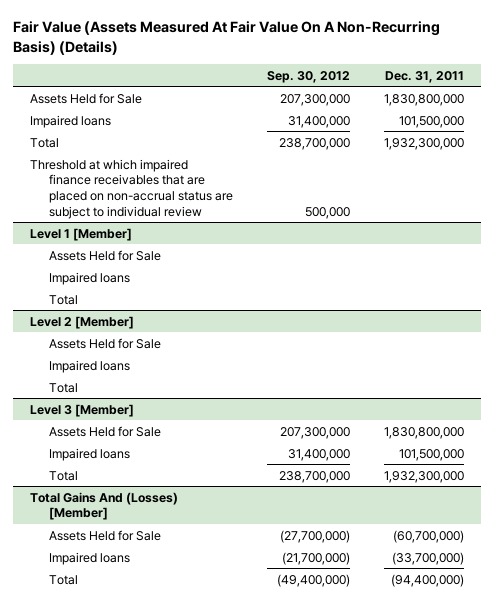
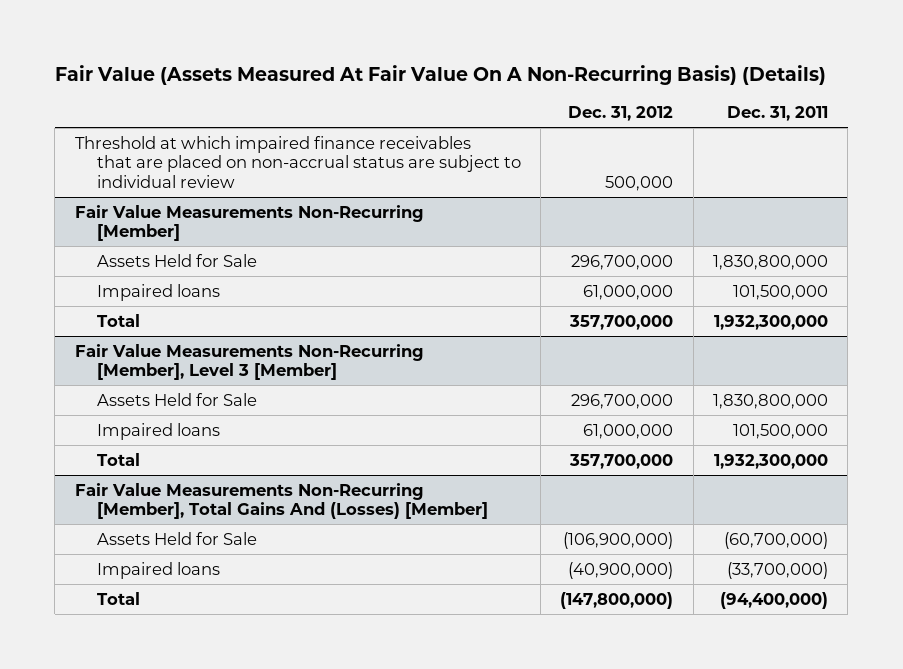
- | Sep. 30, 2012 | Dec. 31, 2011
+ | Dec. 31, 2012 | Dec. 31, 2011
moved up: Threshold at which impaired finance receivables that are placed on non-accrual status are subject to individual review | 500,000 |
+ Fair Value Measurements Non-Recurring [Member]
- Level 1 [Member]
- Assets Held for Sale
- Impaired loans
- Total
- Level 2 [Member]
- Assets Held for Sale
- Impaired loans
- Total
- Level 3 [Member]
+ Fair Value Measurements Non-Recurring [Member], Level 3 [Member]
- Total Gains And (Losses) [Member]
+ Fair Value Measurements Non-Recurring [Member], Total Gains And (Losses) [Member]

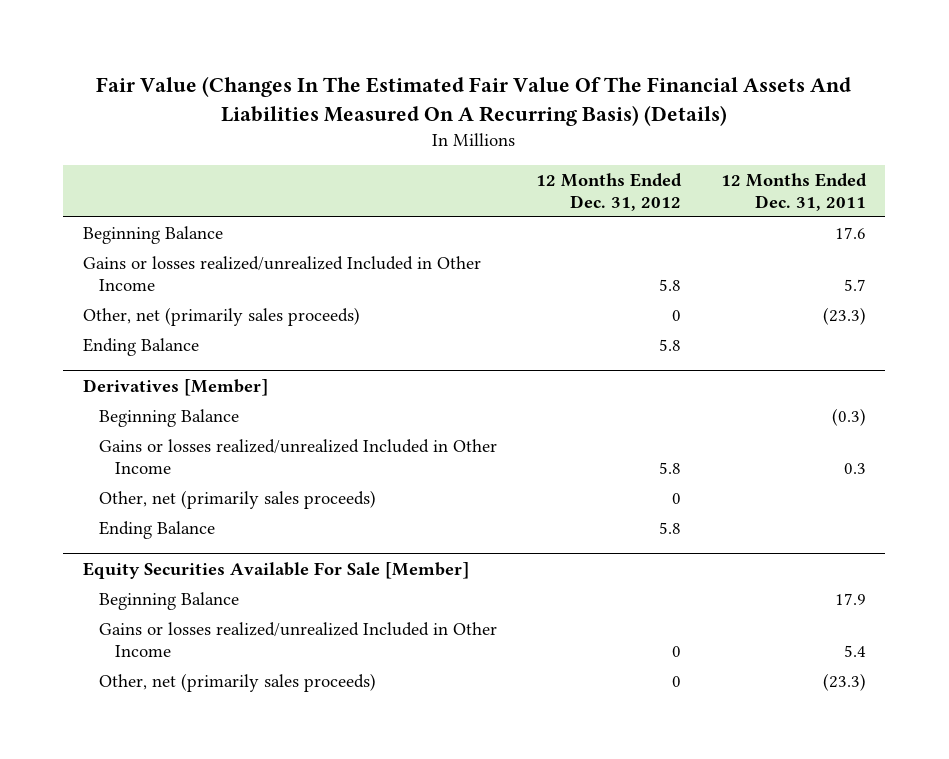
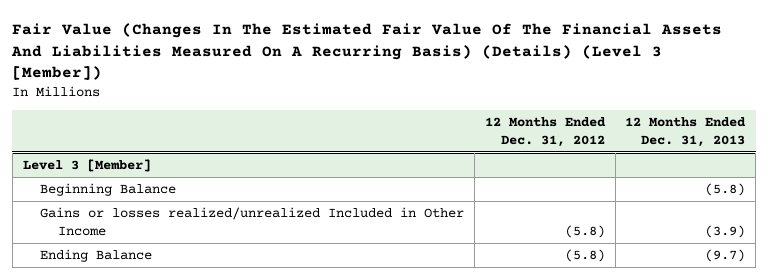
- Fair Value (Changes In The Estimated Fair Value Of The Financial Assets And Liabilities Measured On A Recurring Basis) (Details)
+ Fair Value (Changes In The Estimated Fair Value Of The Financial Assets And Liabilities Measured On A Recurring Basis) (Details) (Level 3 [Member])
- | 12 Months Ended Dec. 31, 2012 | 12 Months Ended Dec. 31, 2011
+ | 12 Months Ended Dec. 31, 2012 | 12 Months Ended Dec. 31, 2013
- Beginning Balance | | 17.6
- Gains or losses realized/unrealized Included in Other Income | 5.8 | 5.7
- Other, net (primarily sales proceeds) | 0 | (23.3)
- Ending Balance | 5.8 |
- Derivatives [Member]
- Beginning Balance | | (0.3)
- Gains or losses realized/unrealized Included in Other Income | 5.8 | 0.3
- Other, net (primarily sales proceeds) | 0 |
- Ending Balance | 5.8 |
- Equity Securities Available For Sale [Member]
+ Level 3 [Member]
- Gains or losses realized/unrealized Included in Other Income | 0 | 5.4
- Other, net (primarily sales proceeds) | 0 | (23.3)
+ Gains or losses realized/unrealized Included in Other Income | (5.8) | (3.9)
+ Ending Balance | (5.8) | (9.7)

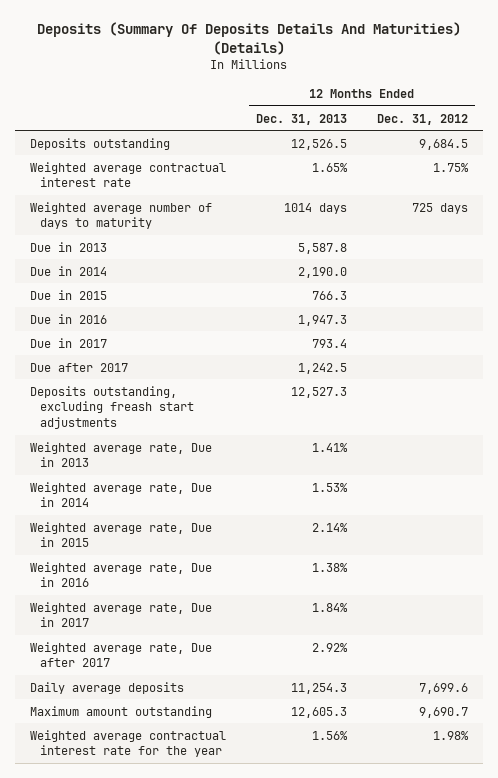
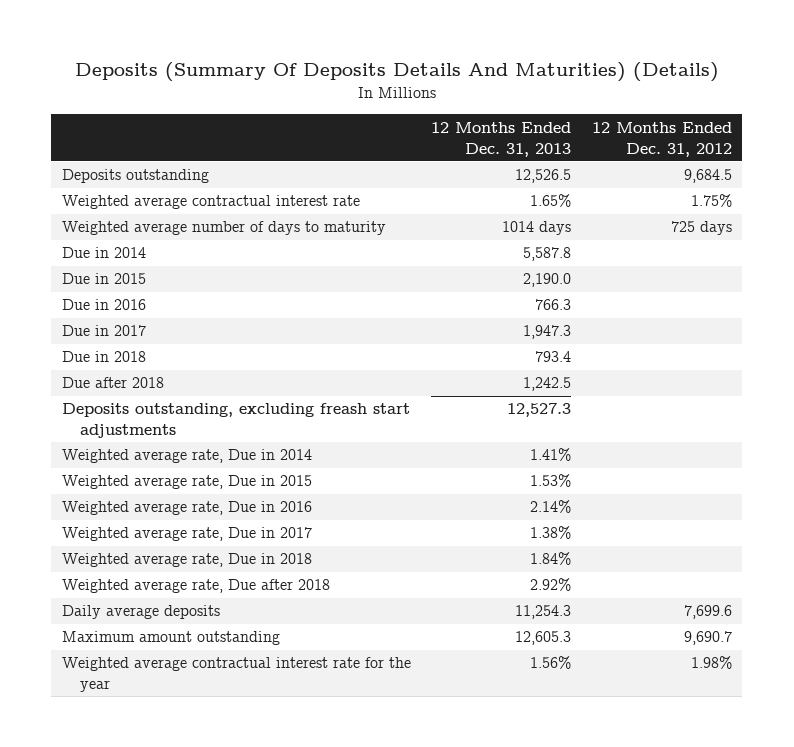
- Due in 2013 | 5,587.8 |
- Due in 2014 | 2,190.0 |
- Due in 2015 | 766.3 |
- Due in 2016 | 1,947.3 |
- Due in 2017 | 793.4 |
- Due after 2017 | 1,242.5 |
+ Due in 2014 | 5,587.8 |
+ Due in 2015 | 2,190.0 |
+ Due in 2016 | 766.3 |
+ Due in 2017 | 1,947.3 |
+ Due in 2018 | 793.4 |
+ Due after 2018 | 1,242.5 |
- Weighted average rate, Due in 2013 | 1.41% |
- Weighted average rate, Due in 2014 | 1.53% |
- Weighted average rate, Due in 2015 | 2.14% |
- Weighted average rate, Due in 2016 | 1.38% |
- Weighted average rate, Due in 2017 | 1.84% |
- Weighted average rate, Due after 2017 | 2.92% |
+ Weighted average rate, Due in 2014 | 1.41% |
+ Weighted average rate, Due in 2015 | 1.53% |
+ Weighted average rate, Due in 2016 | 2.14% |
+ Weighted average rate, Due in 2017 | 1.38% |
+ Weighted average rate, Due in 2018 | 1.84% |
+ Weighted average rate, Due after 2018 | 2.92% |

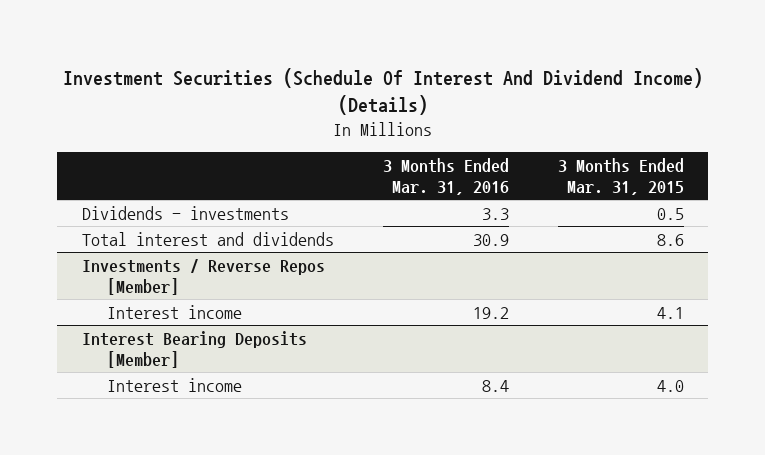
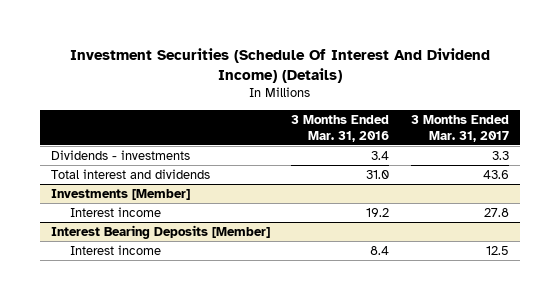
- | 3 Months Ended Mar. 31, 2016 | 3 Months Ended Mar. 31, 2015
+ | 3 Months Ended Mar. 31, 2016 | 3 Months Ended Mar. 31, 2017
- Dividends - investments | 3.3 | 0.5
- Total interest and dividends | 30.9 | 8.6
- Investments / Reverse Repos [Member]
+ Dividends - investments | 3.4 | 3.3
+ Total interest and dividends | 31.0 | 43.6
+ Investments [Member]

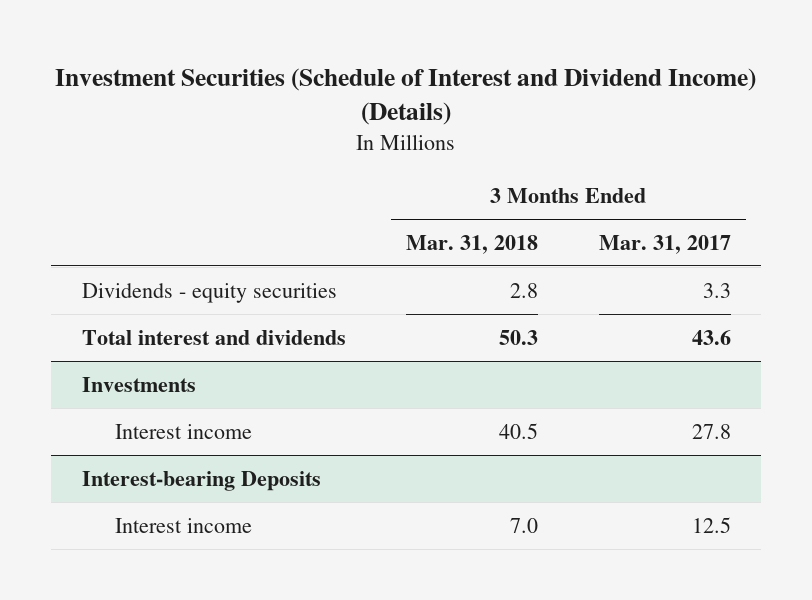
- Investment Securities (Schedule Of Interest And Dividend Income) (Details)
+ Investment Securities (Schedule of Interest and Dividend Income) (Details)
- | 3 Months Ended Mar. 31, 2016 | 3 Months Ended Mar. 31, 2017
+ | 3 Months Ended Mar. 31, 2018 | 3 Months Ended Mar. 31, 2017
- Dividends - investments | 3.4 | 3.3
+ Dividends - equity securities | 2.8 | 3.3
- Investments [Member]
+ Investments
- Interest Bearing Deposits [Member]
+ Interest-bearing Deposits

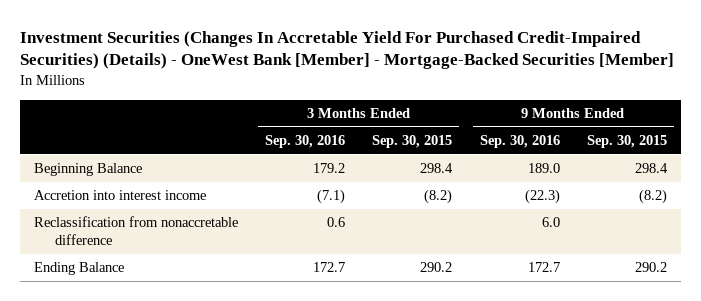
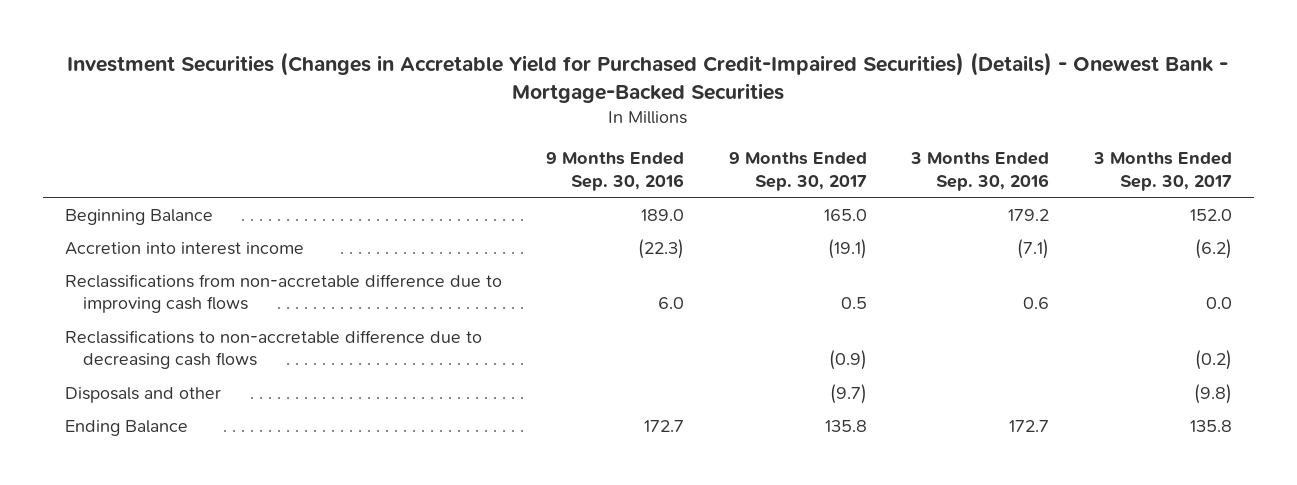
- Investment Securities (Changes In Accretable Yield For Purchased Credit-Impaired Securities) (Details) - OneWest Bank [Member] - Mortgage-Backed Securities [Member]
+ Investment Securities (Changes in Accretable Yield for Purchased Credit-Impaired Securities) (Details) - Onewest Bank - Mortgage-Backed Securities
- | 3 Months Ended Sep. 30, 2016 | 3 Months Ended Sep. 30, 2015 | 9 Months Ended Sep. 30, 2016 | 9 Months Ended Sep. 30, 2015
+ | 9 Months Ended Sep. 30, 2016 | 9 Months Ended Sep. 30, 2017 | 3 Months Ended Sep. 30, 2016 | 3 Months Ended Sep. 30, 2017
- Reclassification from nonaccretable difference | 0.6 | | 6.0 |
+ Reclassifications from non-accretable difference due to improving cash flows | 6.0 | 0.5 | 0.6 | 0.0
+ Reclassifications to non-accretable difference due to decreasing cash flows | | (0.9) | | (0.2)
+ Disposals and other | | (9.7) | | (9.8)

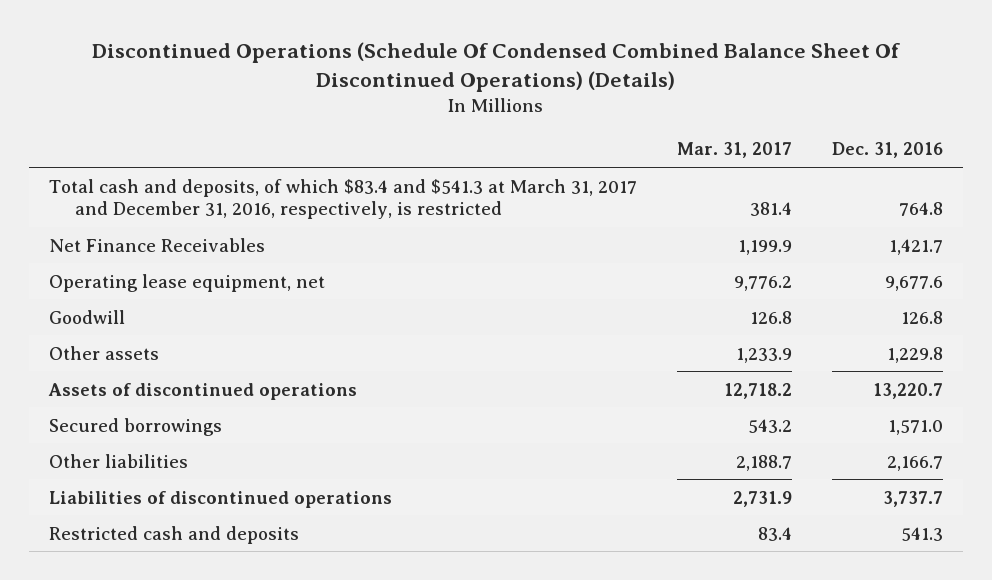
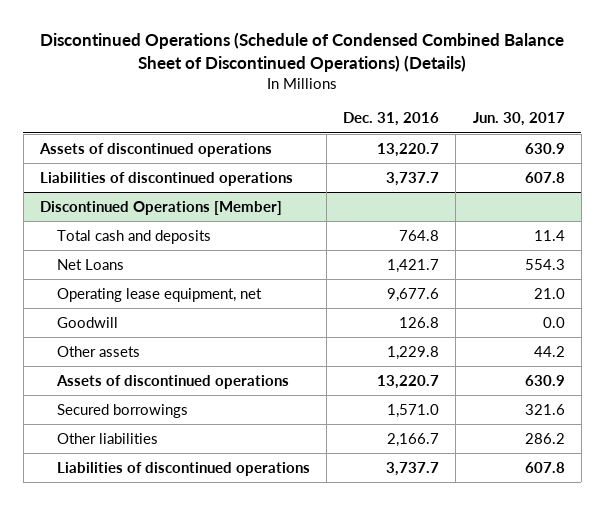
- Discontinued Operations (Schedule Of Condensed Combined Balance Sheet Of Discontinued Operations) (Details)
+ Discontinued Operations (Schedule of Condensed Combined Balance Sheet of Discontinued Operations) (Details)
- | Mar. 31, 2017 | Dec. 31, 2016
+ | Dec. 31, 2016 | Jun. 30, 2017
- Total cash and deposits, of which $83.4 and $541.3 at March 31, 2017 and December 31, 2016, respectively, is restricted | 381.4 | 764.8
- Net Finance Receivables | 1,199.9 | 1,421.7
+ Assets of discontinued operations | 13,220.7 | 630.9
+ Liabilities of discontinued operations | 3,737.7 | 607.8
+ Discontinued Operations [Member]
+ Total cash and deposits | 764.8 | 11.4
+ Net Loans | 1,421.7 | 554.3
- Restricted cash and deposits | 83.4 | 541.3

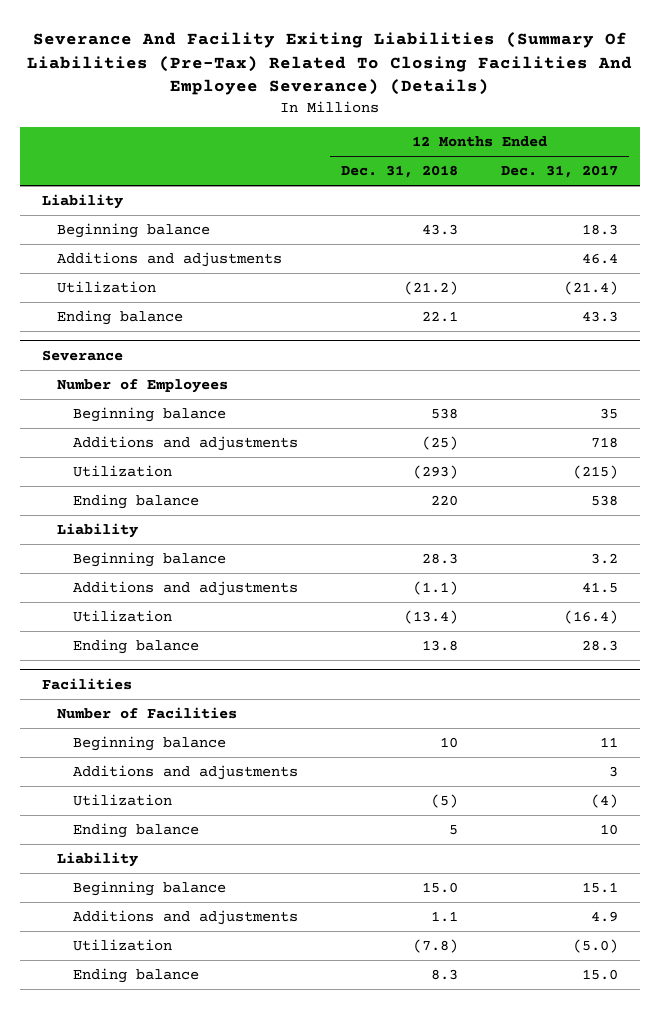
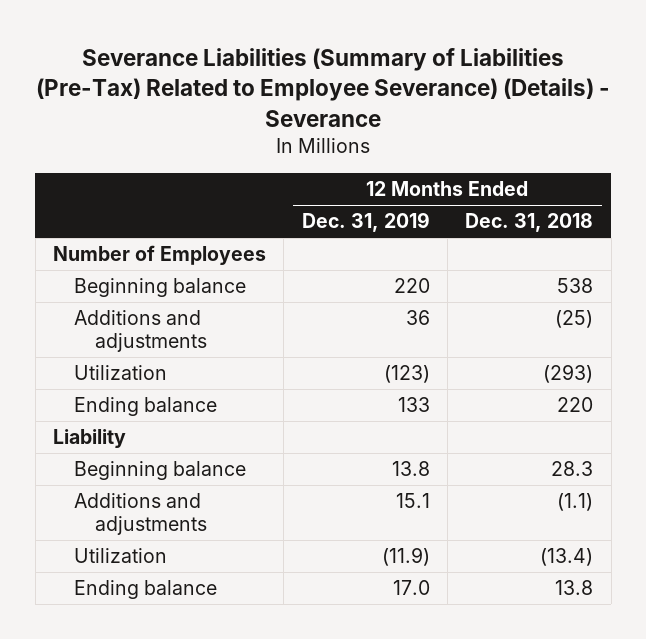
- Severance And Facility Exiting Liabilities (Summary Of Liabilities (Pre-Tax) Related To Closing Facilities And Employee Severance) (Details)
+ Severance Liabilities (Summary of Liabilities (Pre-Tax) Related to Employee Severance) (Details) - Severance
- | 12 Months Ended Dec. 31, 2018 | 12 Months Ended Dec. 31, 2017
+ | 12 Months Ended Dec. 31, 2019 | 12 Months Ended Dec. 31, 2018
- Liability
- Beginning balance | 43.3 | 18.3
- Additions and adjustments | | 46.4
- Utilization | (21.2) | (21.4)
- Ending balance | 22.1 | 43.3
- Severance
- Facilities
- Number of Facilities
- Beginning balance | 10 | 11
- Additions and adjustments | | 3
- Utilization | (5) | (4)
- Ending balance | 5 | 10
- Liability
- Beginning balance | 15.0 | 15.1
- Additions and adjustments | 1.1 | 4.9
- Utilization | (7.8) | (5.0)
- Ending balance | 8.3 | 15.0

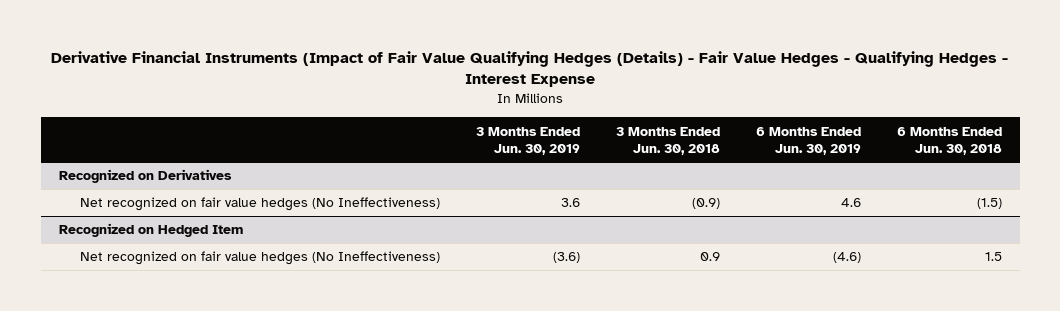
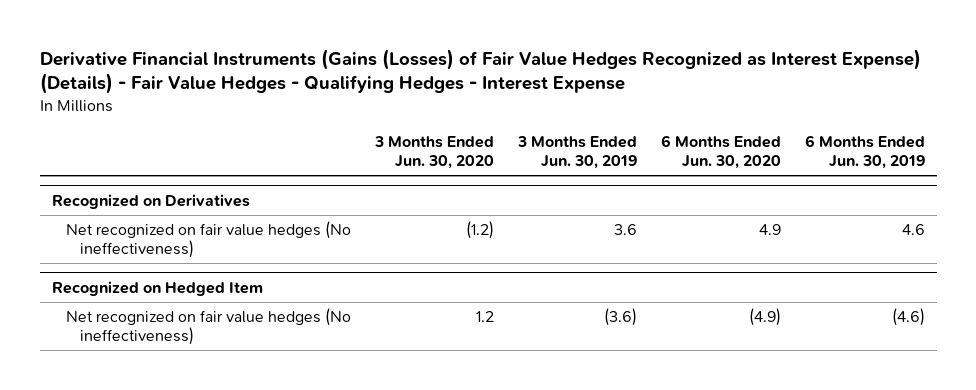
- Derivative Financial Instruments (Impact of Fair Value Qualifying Hedges (Details) - Fair Value Hedges - Qualifying Hedges - Interest Expense
+ Derivative Financial Instruments (Gains (Losses) of Fair Value Hedges Recognized as Interest Expense) (Details) - Fair Value Hedges - Qualifying Hedges - Interest Expense
- | 3 Months Ended Jun. 30, 2019 | 3 Months Ended Jun. 30, 2018 | 6 Months Ended Jun. 30, 2019 | 6 Months Ended Jun. 30, 2018
+ | 3 Months Ended Jun. 30, 2020 | 3 Months Ended Jun. 30, 2019 | 6 Months Ended Jun. 30, 2020 | 6 Months Ended Jun. 30, 2019
@ Recognized on Derivatives
- Net recognized on fair value hedges (No Ineffectiveness) | 3.6 | (0.9) | 4.6 | (1.5)
+ Net recognized on fair value hedges (No ineffectiveness) | (1.2) | 3.6 | 4.9 | 4.6
@ Recognized on Hedged Item
- Net recognized on fair value hedges (No Ineffectiveness) | (3.6) | 0.9 | (4.6) | 1.5
+ Net recognized on fair value hedges (No ineffectiveness) | 1.2 | (3.6) | (4.9) | (4.6)

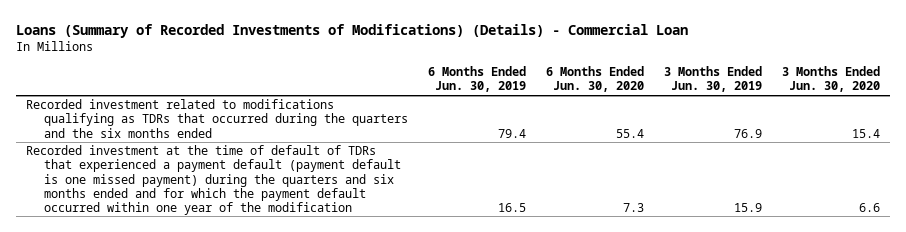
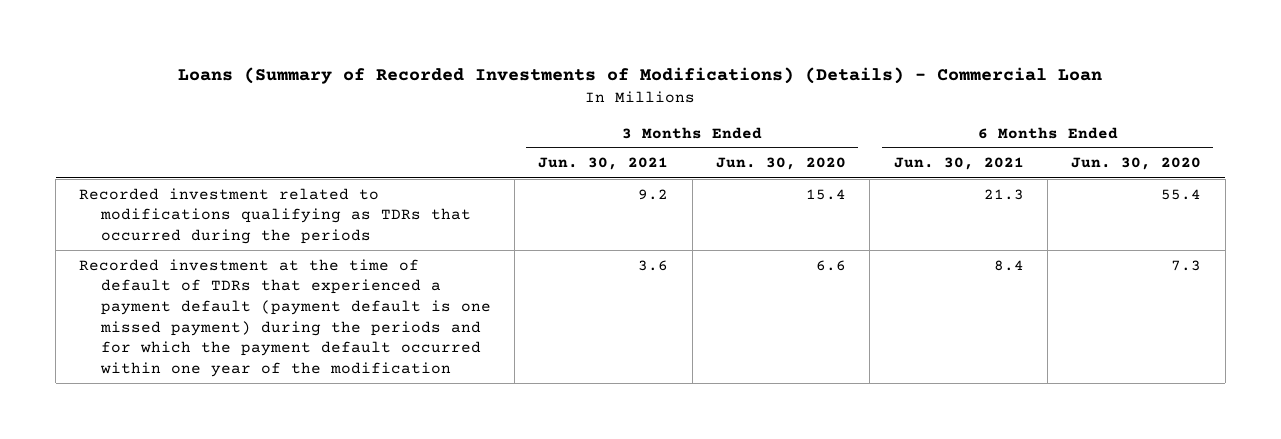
- | 6 Months Ended Jun. 30, 2019 | 6 Months Ended Jun. 30, 2020 | 3 Months Ended Jun. 30, 2019 | 3 Months Ended Jun. 30, 2020
+ | 3 Months Ended Jun. 30, 2021 | 3 Months Ended Jun. 30, 2020 | 6 Months Ended Jun. 30, 2021 | 6 Months Ended Jun. 30, 2020
- Recorded investment related to modifications qualifying as TDRs that occurred during the quarters and the six months ended | 79.4 | 55.4 | 76.9 | 15.4
- Recorded investment at the time of default of TDRs that experienced a payment default (payment default is one missed payment) during the quarters and six months ended and for which the payment default occurred within one year of the modification | 16.5 | 7.3 | 15.9 | 6.6
+ Recorded investment related to modifications qualifying as TDRs that occurred during the periods | 9.2 | 15.4 | 21.3 | 55.4
+ Recorded investment at the time of default of TDRs that experienced a payment default (payment default is one missed payment) during the periods and for which the payment default occurred within one year of the modification | 3.6 | 6.6 | 8.4 | 7.3

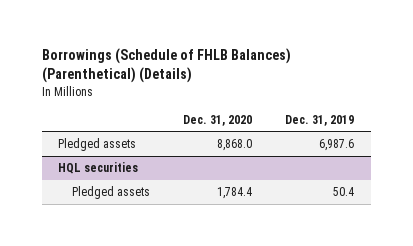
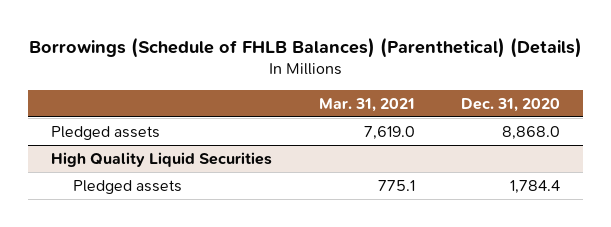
- | Dec. 31, 2020 | Dec. 31, 2019
+ | Mar. 31, 2021 | Dec. 31, 2020
- HQL securities
+ High Quality Liquid Securities

